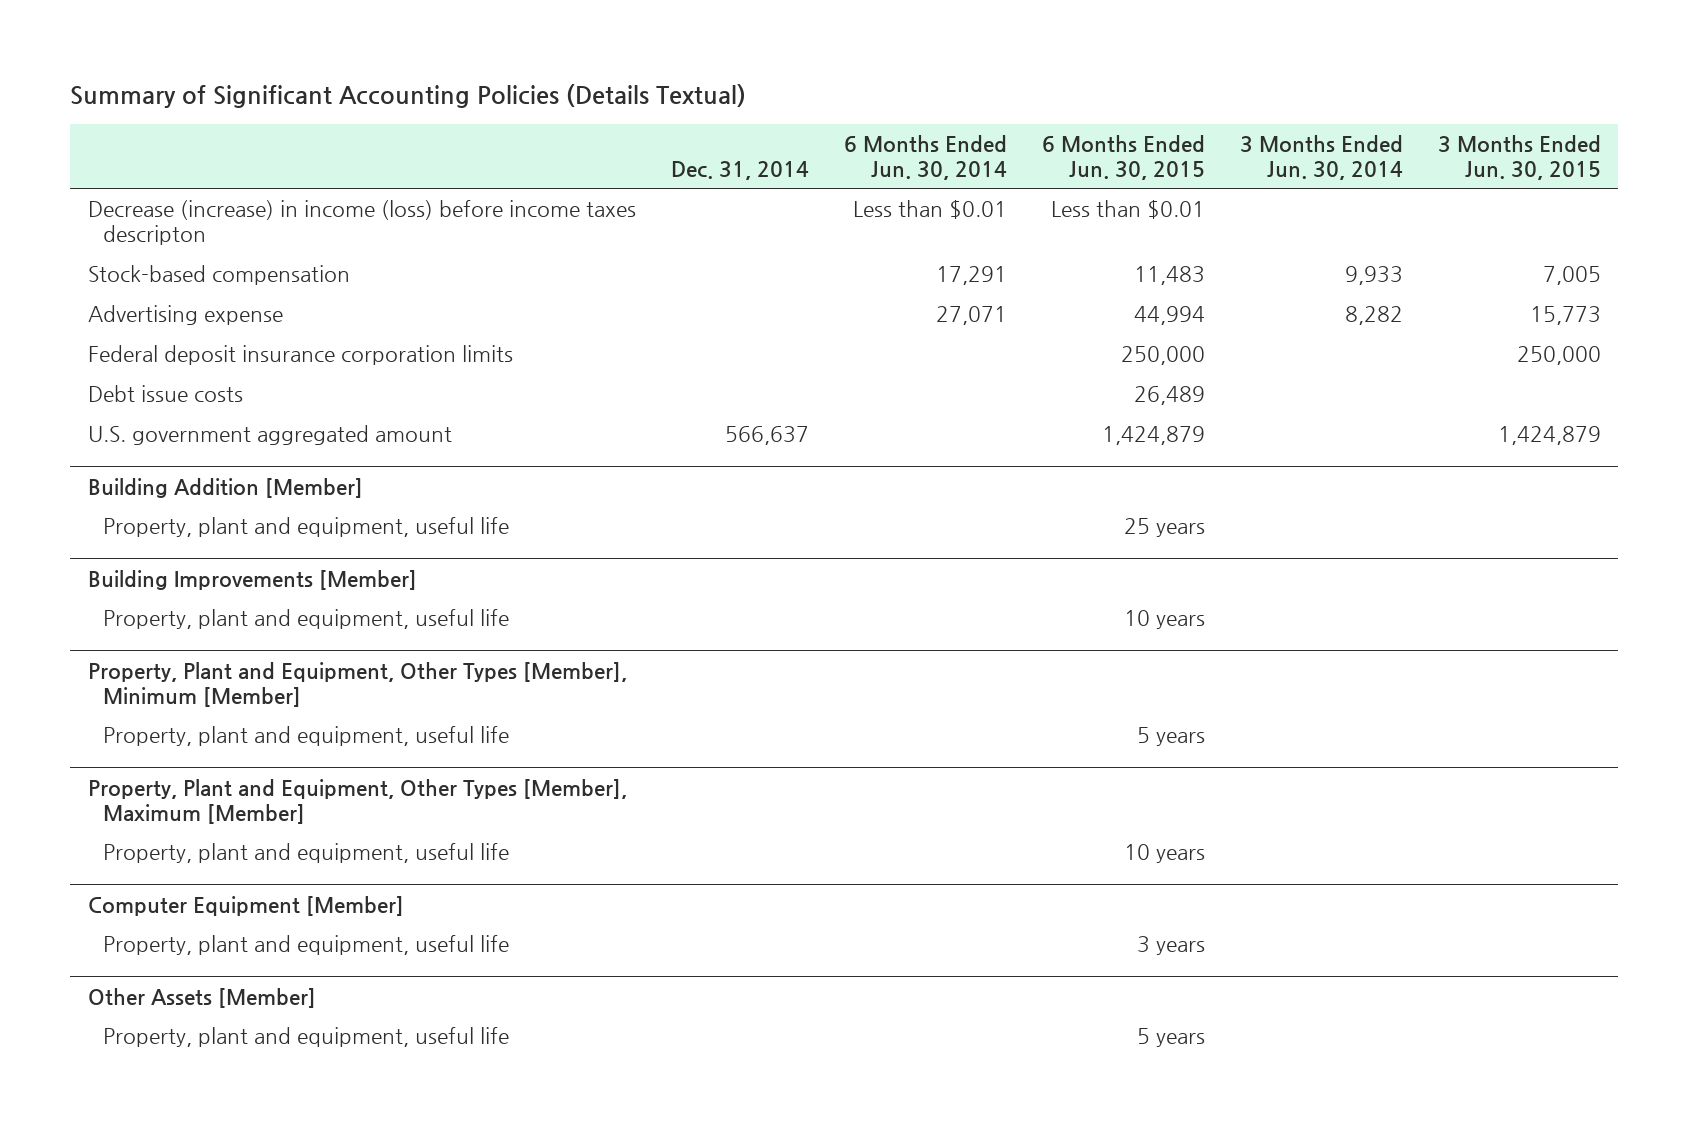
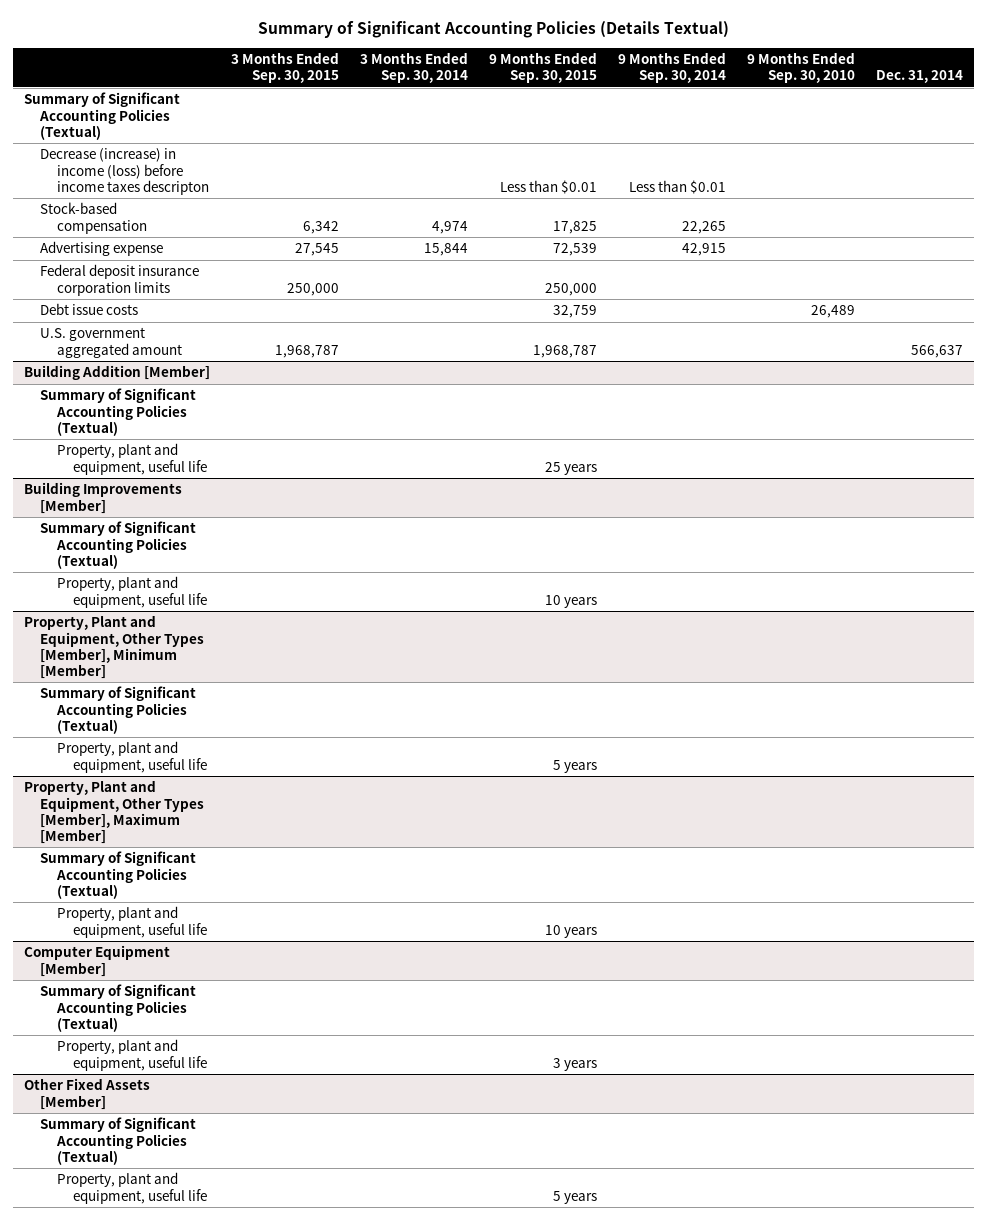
- | Dec. 31, 2014 | 6 Months Ended Jun. 30, 2014 | 6 Months Ended Jun. 30, 2015 | 3 Months Ended Jun. 30, 2014 | 3 Months Ended Jun. 30, 2015
+ | 3 Months Ended Sep. 30, 2015 | 3 Months Ended Sep. 30, 2014 | 9 Months Ended Sep. 30, 2015 | 9 Months Ended Sep. 30, 2014 | 9 Months Ended Sep. 30, 2010 | Dec. 31, 2014
+ Summary of Significant Accounting Policies (Textual)
@ Building Addition [Member]
+ Summary of Significant Accounting Policies (Textual)
@ Building Improvements [Member]
+ Summary of Significant Accounting Policies (Textual)
@ Property, Plant and Equipment, Other Types [Member], Minimum [Member]
+ Summary of Significant Accounting Policies (Textual)
@ Property, Plant and Equipment, Other Types [Member], Maximum [Member]
+ Summary of Significant Accounting Policies (Textual)
@ Computer Equipment [Member]
+ Summary of Significant Accounting Policies (Textual)
- Other Assets [Member]
+ Other Fixed Assets [Member]
+ Summary of Significant Accounting Policies (Textual)

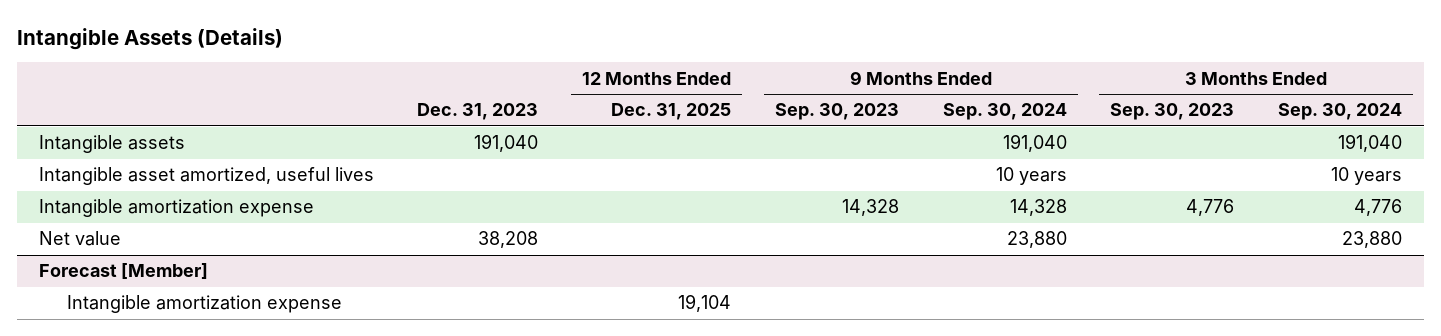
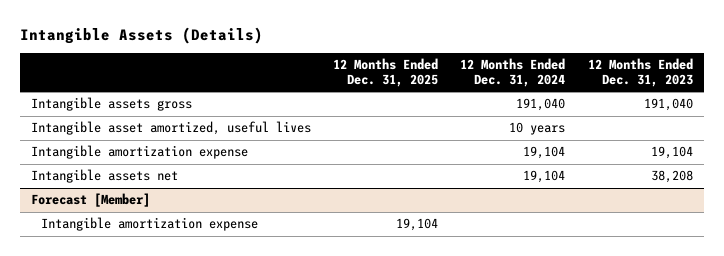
- | Dec. 31, 2023 | 12 Months Ended Dec. 31, 2025 | 9 Months Ended Sep. 30, 2023 | 9 Months Ended Sep. 30, 2024 | 3 Months Ended Sep. 30, 2023 | 3 Months Ended Sep. 30, 2024
+ | 12 Months Ended Dec. 31, 2025 | 12 Months Ended Dec. 31, 2024 | 12 Months Ended Dec. 31, 2023
- Intangible assets | 191,040 | | | 191,040 | | 191,040
+ Intangible assets gross | | 191,040 | 191,040
- Net value | 38,208 | | | 23,880 | | 23,880
+ Intangible assets net | | 19,104 | 38,208

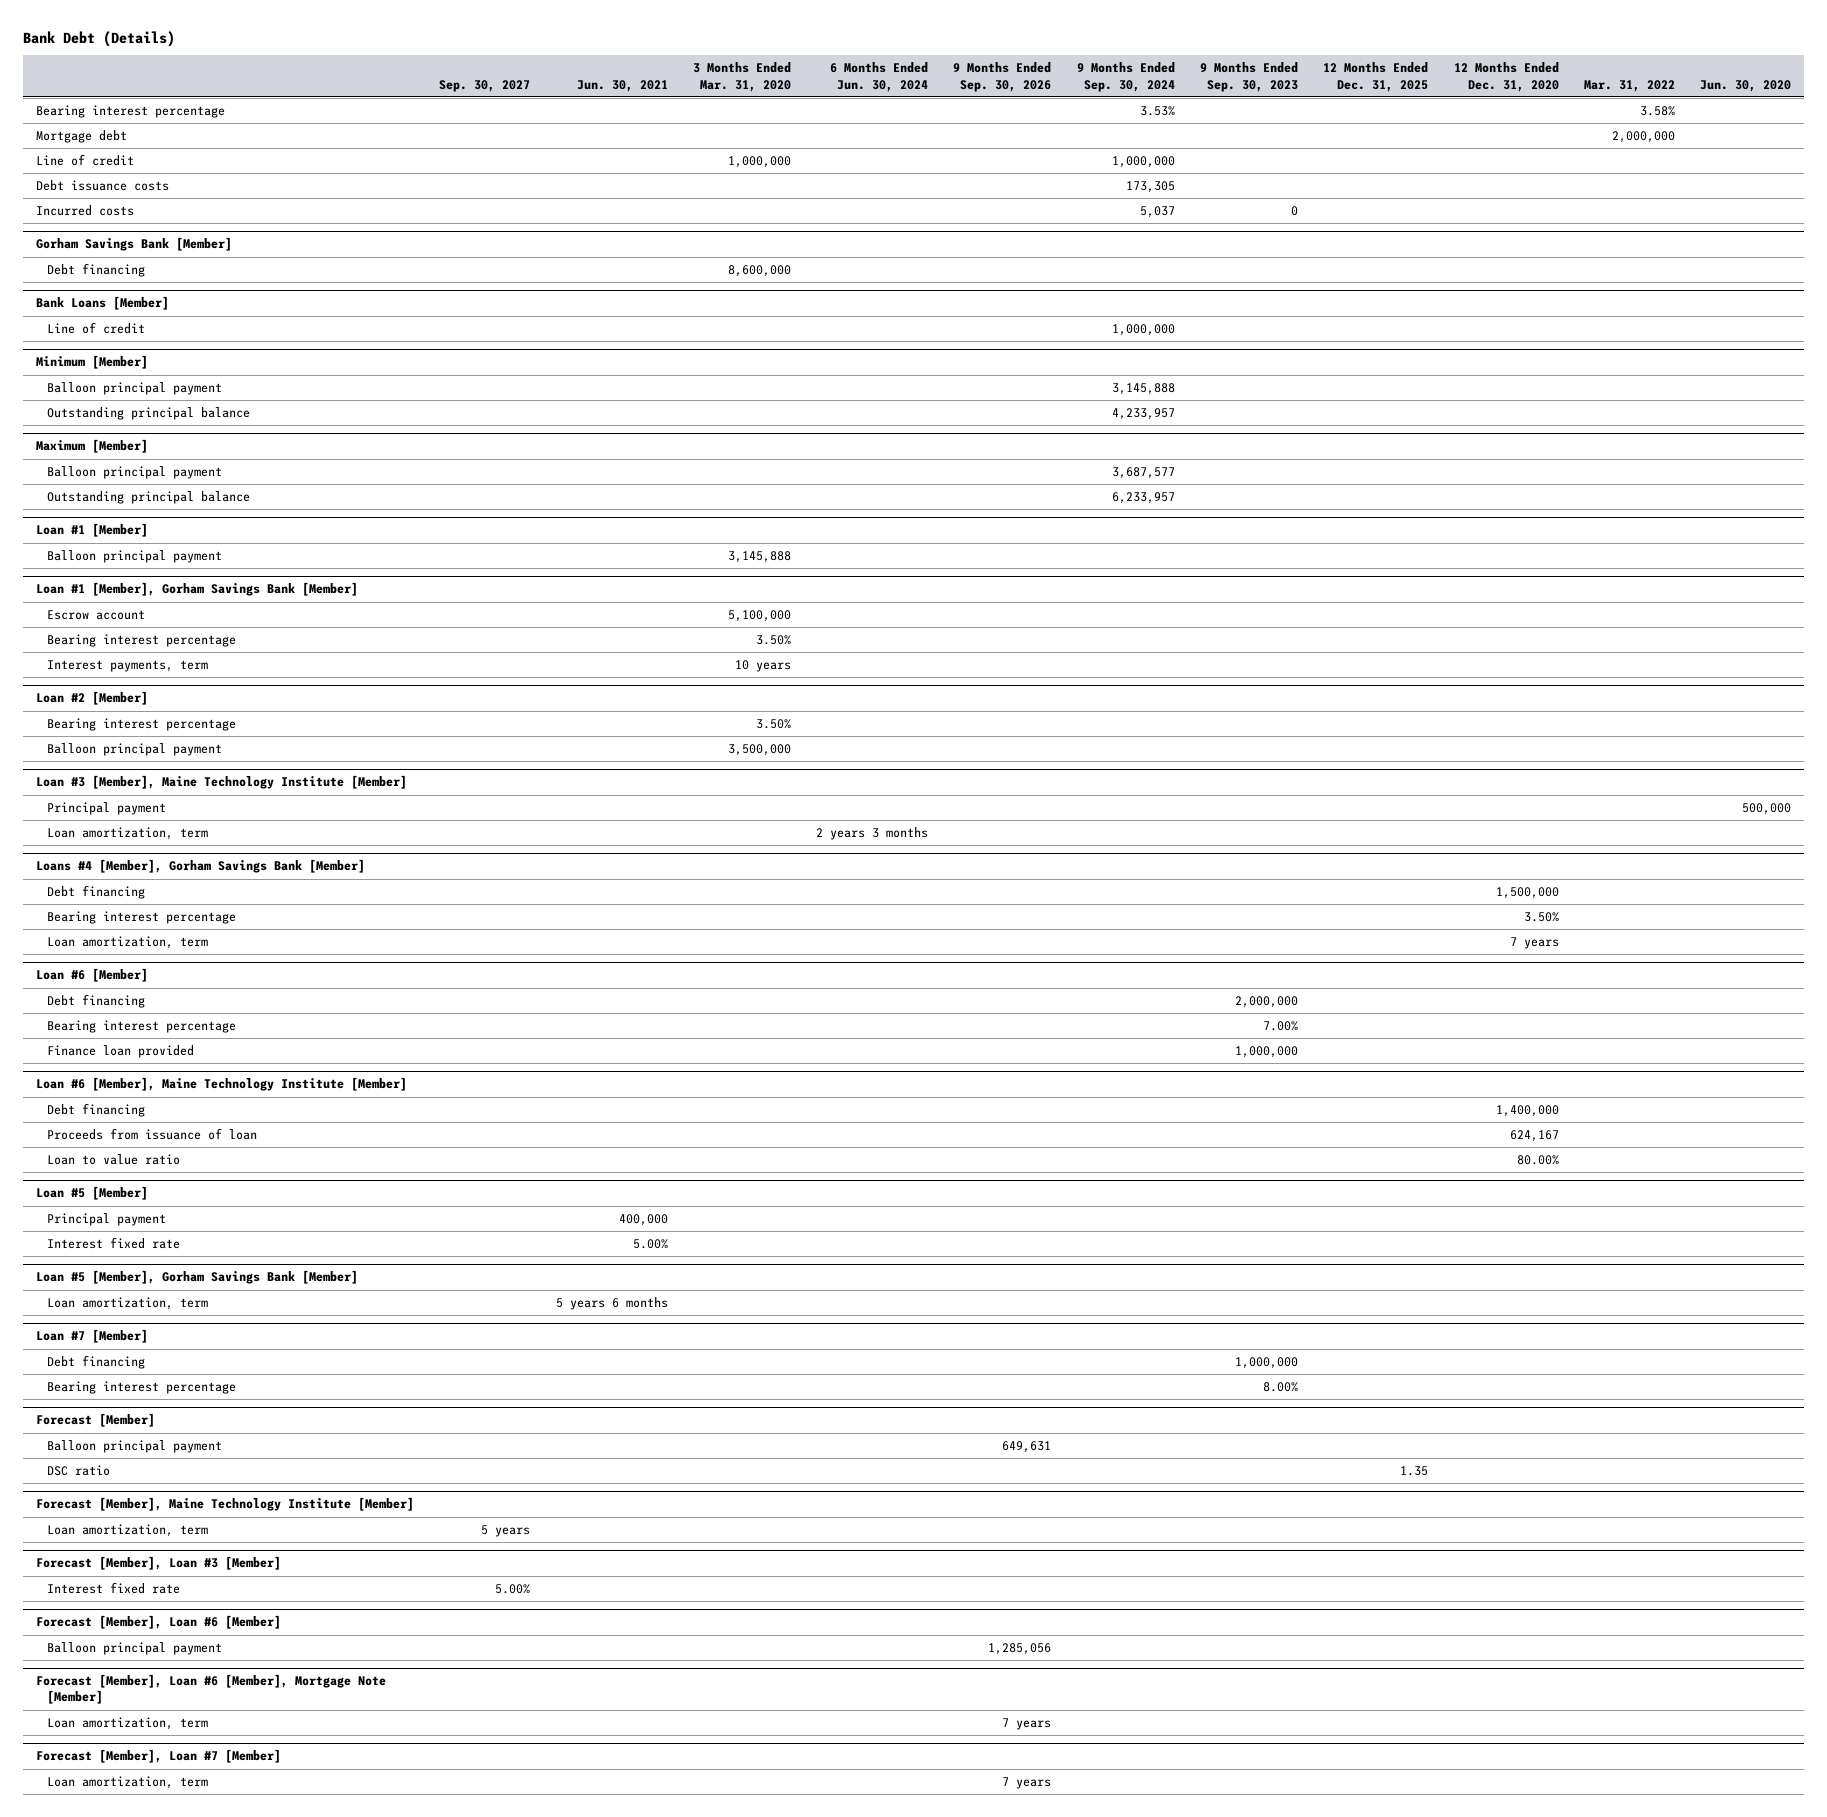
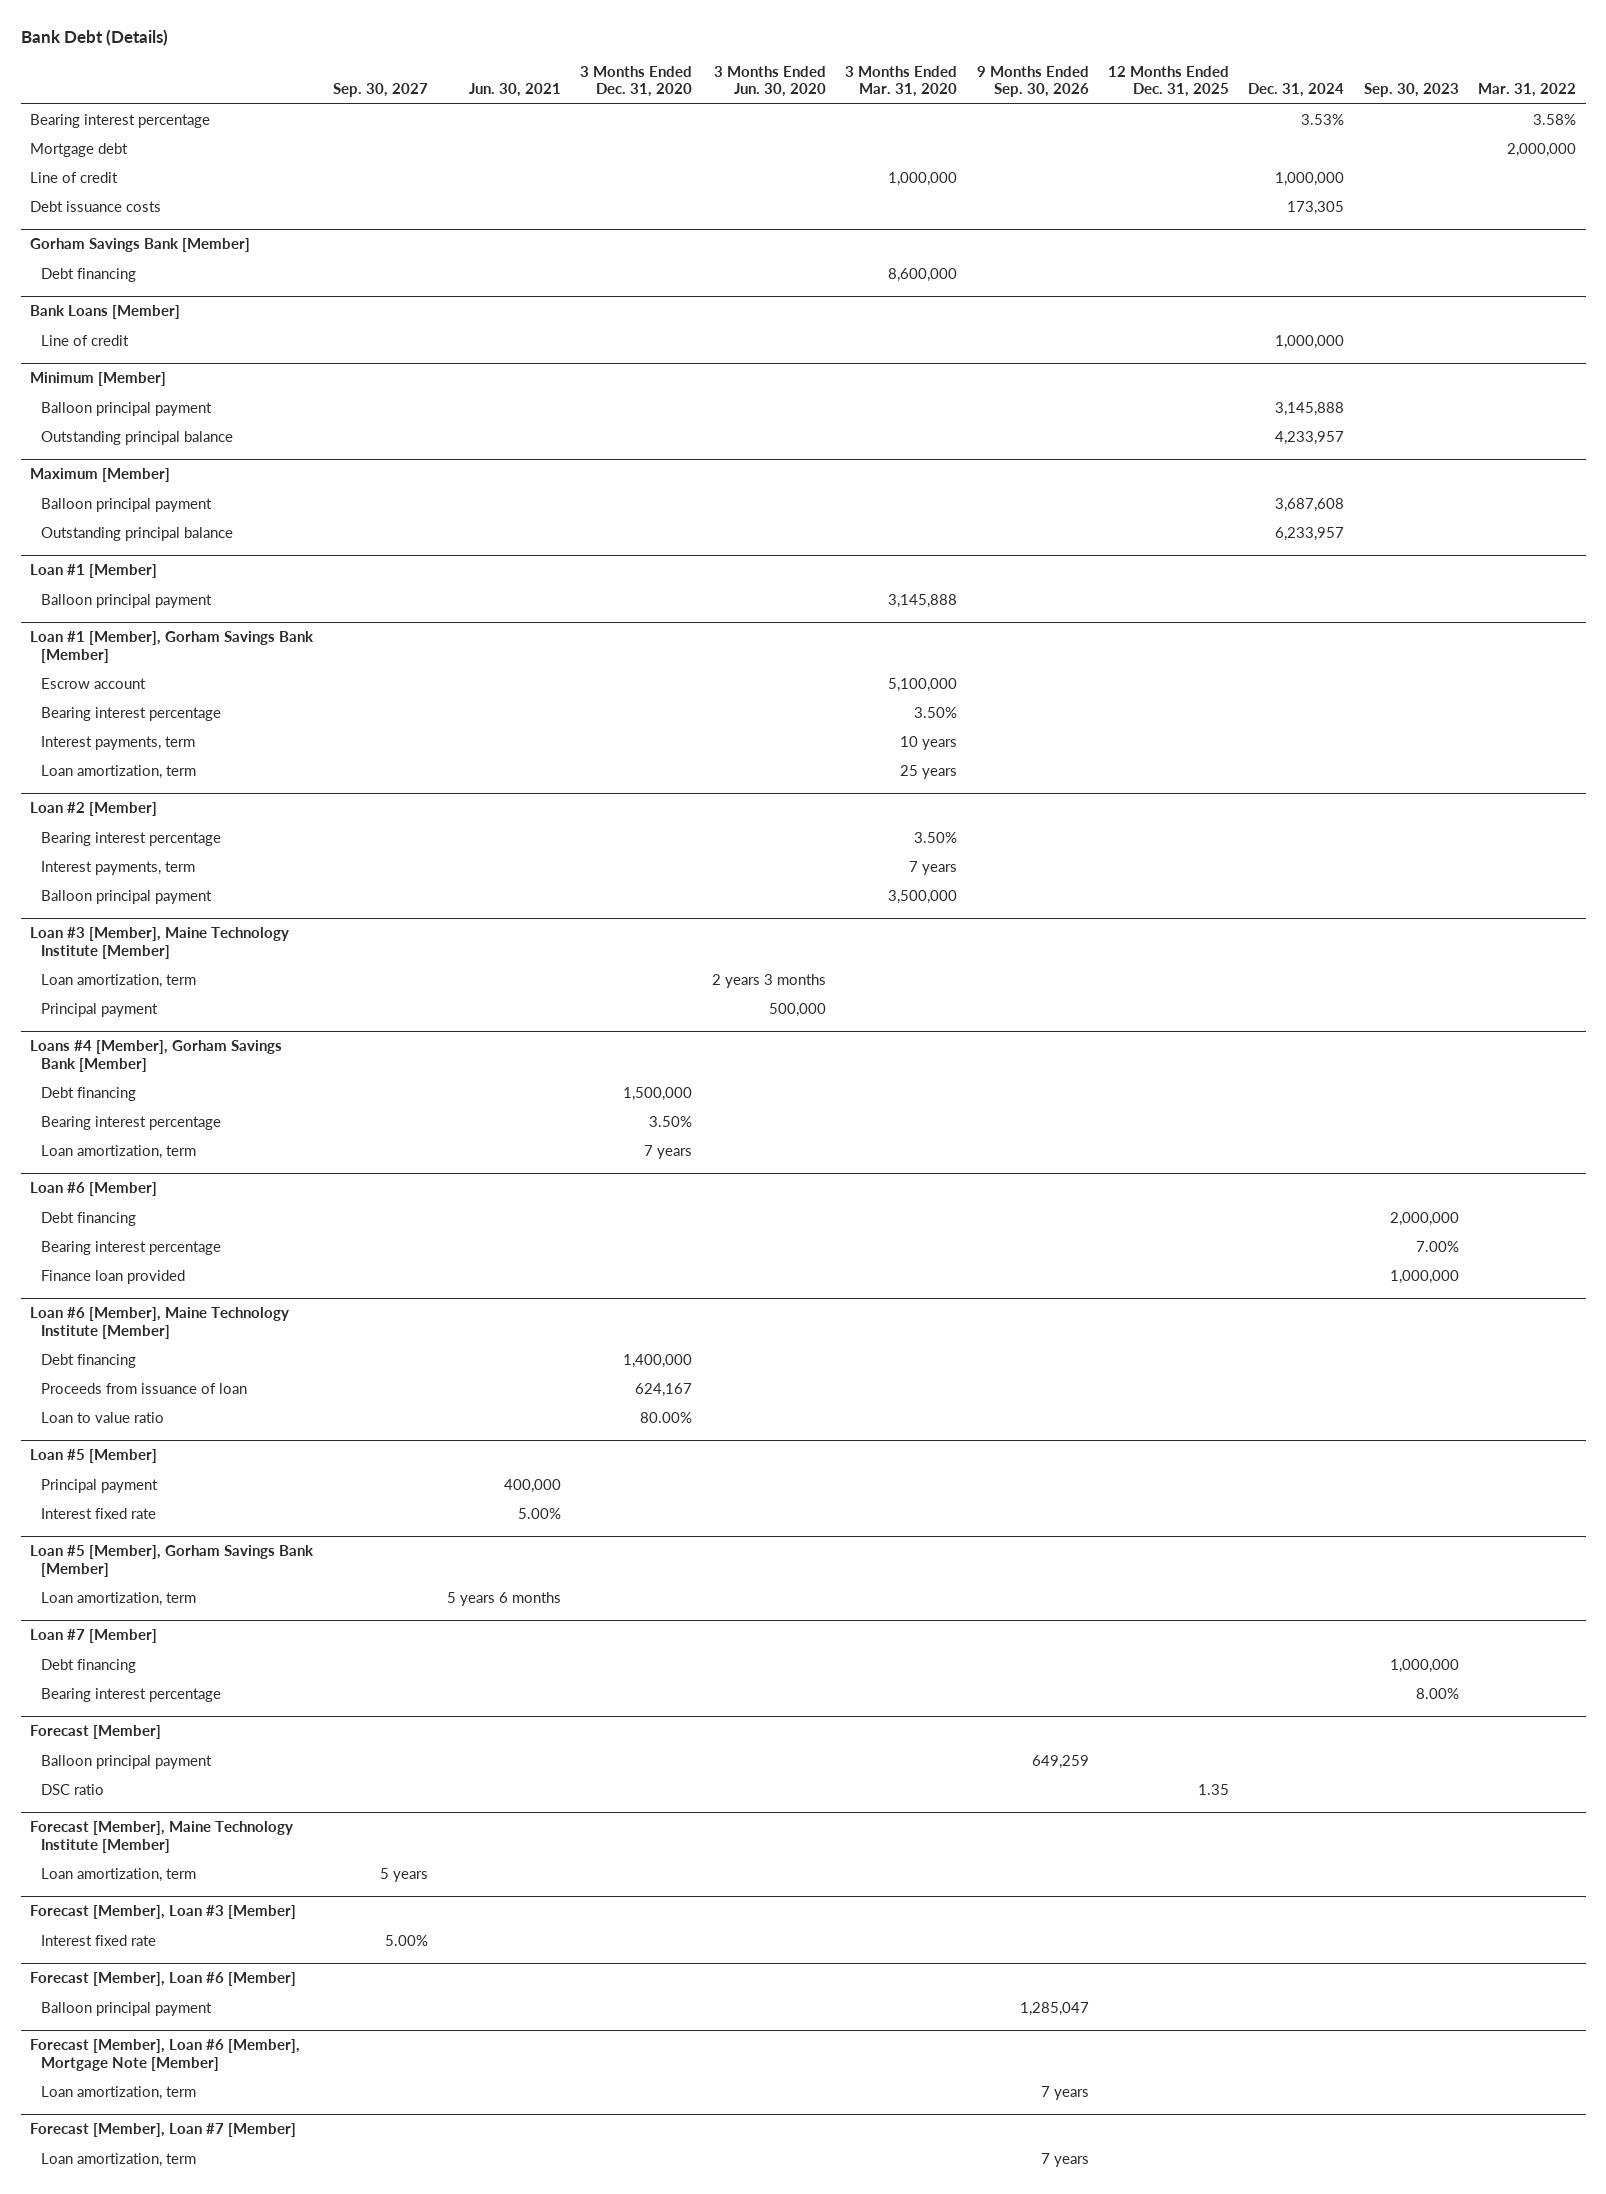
- | Sep. 30, 2027 | Jun. 30, 2021 | 3 Months Ended Mar. 31, 2020 | 6 Months Ended Jun. 30, 2024 | 9 Months Ended Sep. 30, 2026 | 9 Months Ended Sep. 30, 2024 | 9 Months Ended Sep. 30, 2023 | 12 Months Ended Dec. 31, 2025 | 12 Months Ended Dec. 31, 2020 | Mar. 31, 2022 | Jun. 30, 2020
+ | Sep. 30, 2027 | Jun. 30, 2021 | 3 Months Ended Dec. 31, 2020 | 3 Months Ended Jun. 30, 2020 | 3 Months Ended Mar. 31, 2020 | 9 Months Ended Sep. 30, 2026 | 12 Months Ended Dec. 31, 2025 | Dec. 31, 2024 | Sep. 30, 2023 | Mar. 31, 2022
- Incurred costs | | | | | | 5,037 | 0 | | | |
@ Loan #1 [Member], Gorham Savings Bank [Member]
+ Loan amortization, term | | | | | 25 years | | | | |
@ Loan #2 [Member]
+ Interest payments, term | | | | | 7 years | | | | |
@ Loan #3 [Member], Maine Technology Institute [Member]
moved down: Principal payment | | | | 500,000 | | | | | |
@ Forecast [Member]
- Balloon principal payment | | | | | 649,631 | | | | | |
+ Balloon principal payment | | | | | | 649,259 | | | |
@ Forecast [Member], Loan #6 [Member]
- Balloon principal payment | | | | | 1,285,056 | | | | | |
+ Balloon principal payment | | | | | | 1,285,047 | | | |

